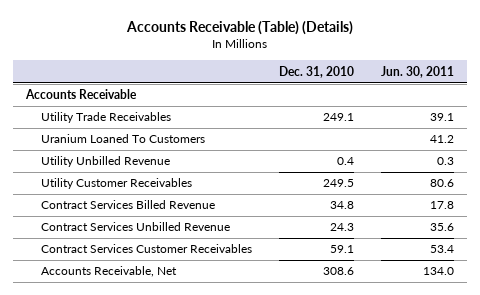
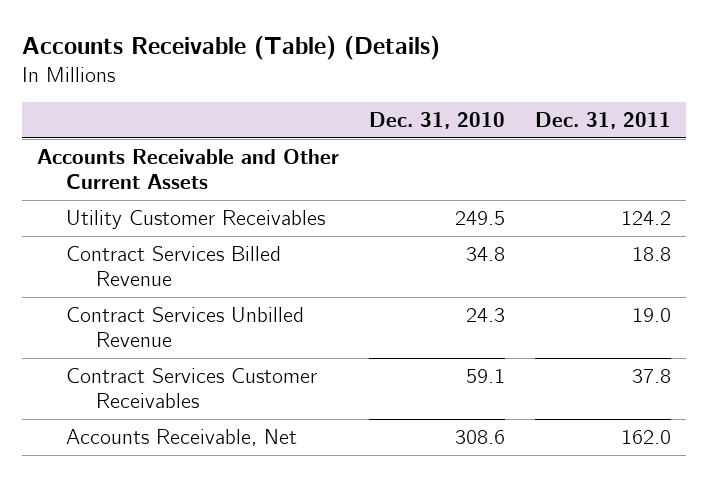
- | Dec. 31, 2010 | Jun. 30, 2011
+ | Dec. 31, 2010 | Dec. 31, 2011
- Accounts Receivable
- Utility Trade Receivables | 249.1 | 39.1
- Uranium Loaned To Customers | | 41.2
- Utility Unbilled Revenue | 0.4 | 0.3
+ Accounts Receivable and Other Current Assets

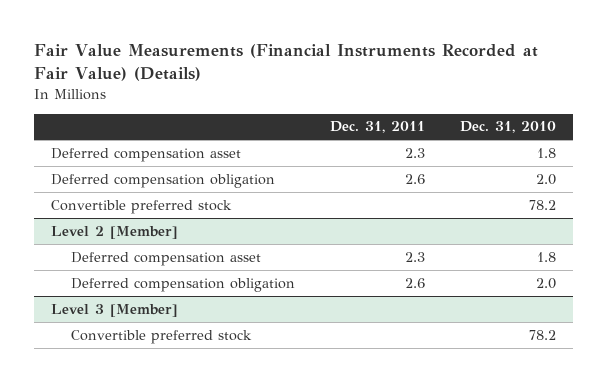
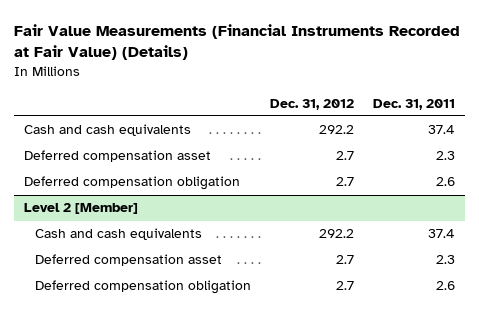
- | Dec. 31, 2011 | Dec. 31, 2010
+ | Dec. 31, 2012 | Dec. 31, 2011
+ Cash and cash equivalents | 292.2 | 37.4
- Convertible preferred stock | | 78.2
@ Level 2 [Member]
+ Cash and cash equivalents | 292.2 | 37.4
- Level 3 [Member]
- Convertible preferred stock | | 78.2

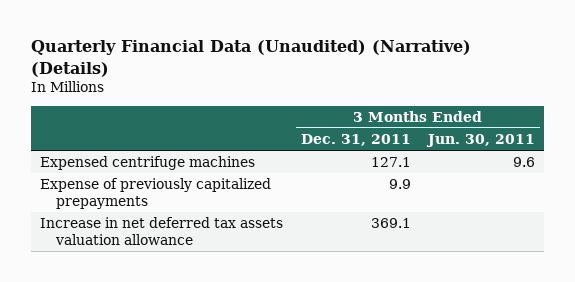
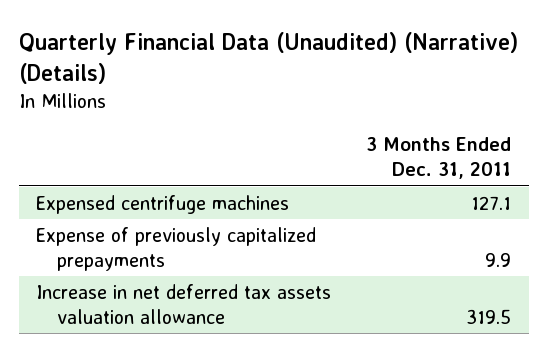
- | 3 Months Ended Dec. 31, 2011 | 3 Months Ended Jun. 30, 2011
+ | 3 Months Ended Dec. 31, 2011
- Increase in net deferred tax assets valuation allowance | 369.1 |
+ Increase in net deferred tax assets valuation allowance | 319.5

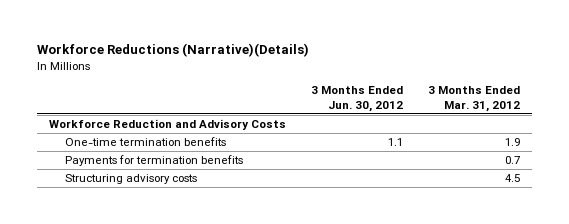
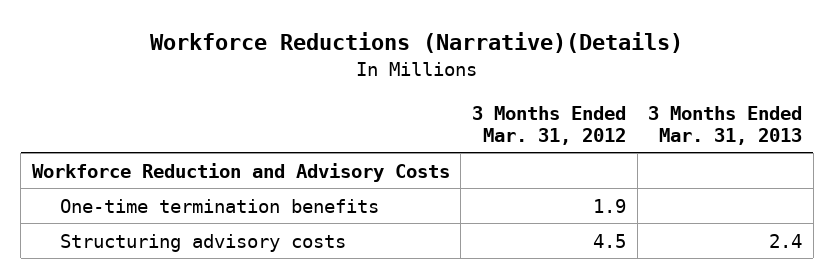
- | 3 Months Ended Jun. 30, 2012 | 3 Months Ended Mar. 31, 2012
+ | 3 Months Ended Mar. 31, 2012 | 3 Months Ended Mar. 31, 2013
- Payments for termination benefits | | 0.7

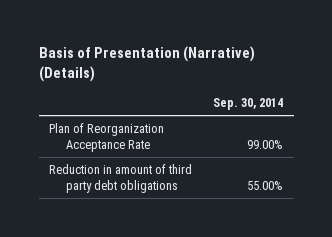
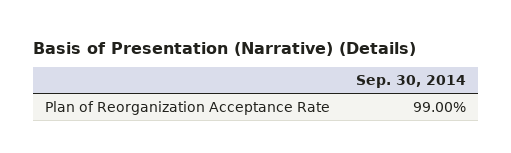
- Reduction in amount of third party debt obligations | 55.00%

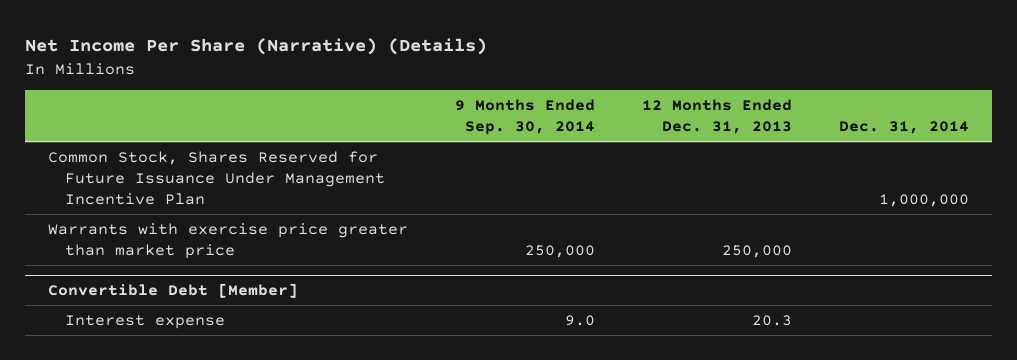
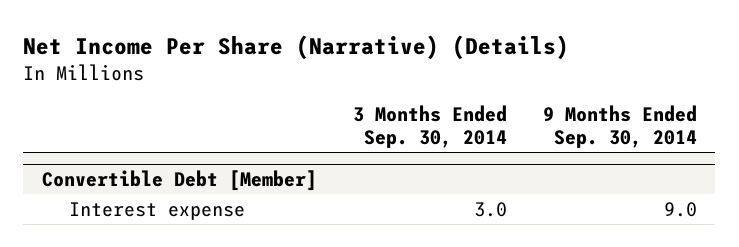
- | 9 Months Ended Sep. 30, 2014 | 12 Months Ended Dec. 31, 2013 | Dec. 31, 2014
+ | 3 Months Ended Sep. 30, 2014 | 9 Months Ended Sep. 30, 2014
- Common Stock, Shares Reserved for Future Issuance Under Management Incentive Plan | | | 1,000,000
- Warrants with exercise price greater than market price | 250,000 | 250,000 |

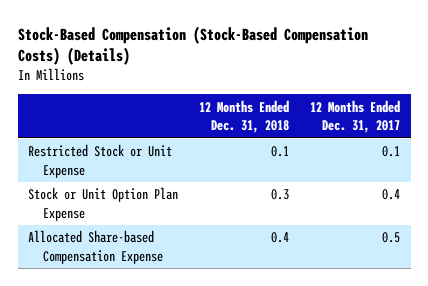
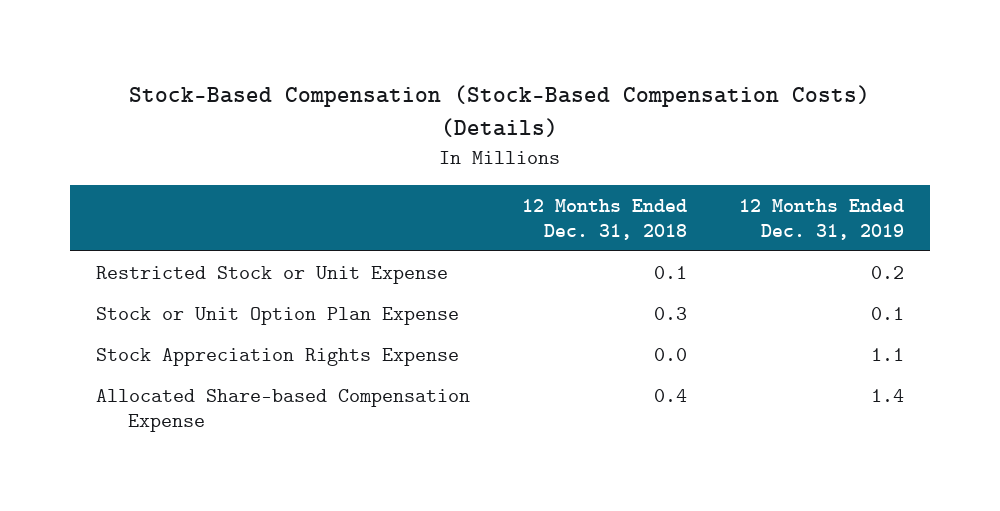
- | 12 Months Ended Dec. 31, 2018 | 12 Months Ended Dec. 31, 2017
+ | 12 Months Ended Dec. 31, 2018 | 12 Months Ended Dec. 31, 2019
+ Stock Appreciation Rights Expense | 0.0 | 1.1

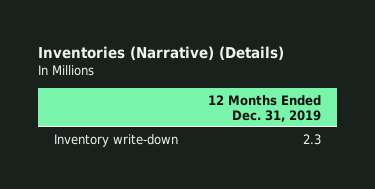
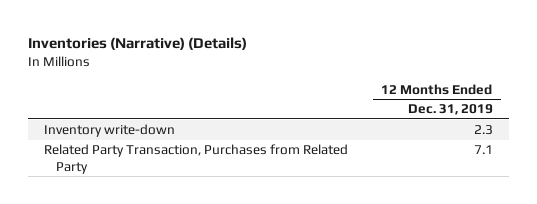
+ Related Party Transaction, Purchases from Related Party | 7.1

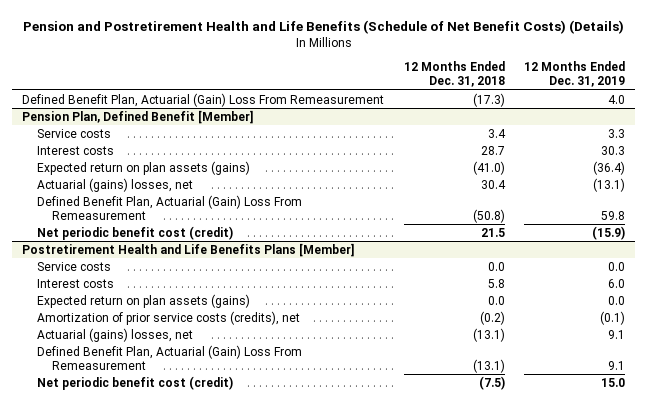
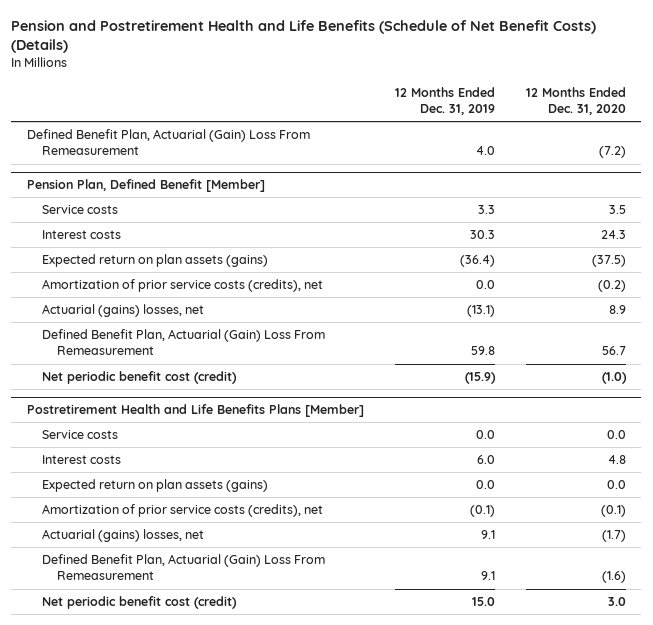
- | 12 Months Ended Dec. 31, 2018 | 12 Months Ended Dec. 31, 2019
+ | 12 Months Ended Dec. 31, 2019 | 12 Months Ended Dec. 31, 2020
@ Pension Plan, Defined Benefit [Member]
+ Amortization of prior service costs (credits), net | 0.0 | (0.2)

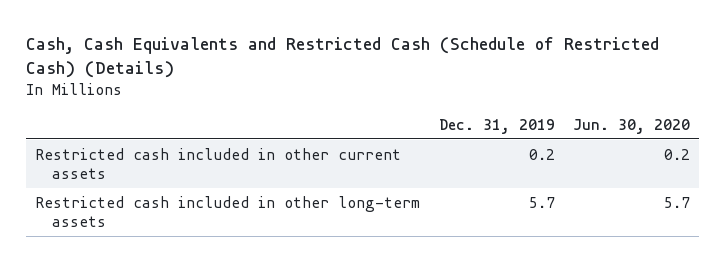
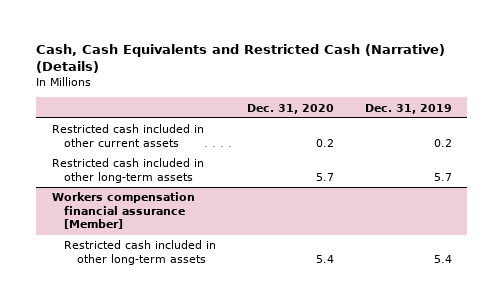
- Cash, Cash Equivalents and Restricted Cash (Schedule of Restricted Cash) (Details)
+ Cash, Cash Equivalents and Restricted Cash (Narrative) (Details)
- | Dec. 31, 2019 | Jun. 30, 2020
+ | Dec. 31, 2020 | Dec. 31, 2019
+ Workers compensation financial assurance [Member]
+ Restricted cash included in other long-term assets | 5.4 | 5.4

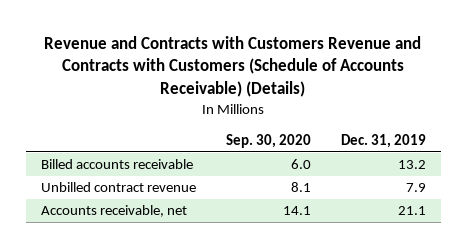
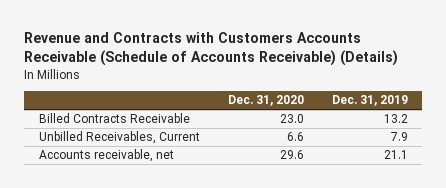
- Revenue and Contracts with Customers Revenue and Contracts with Customers (Schedule of Accounts Receivable) (Details)
+ Revenue and Contracts with Customers Accounts Receivable (Schedule of Accounts Receivable) (Details)
- | Sep. 30, 2020 | Dec. 31, 2019
+ | Dec. 31, 2020 | Dec. 31, 2019
- Billed accounts receivable | 6.0 | 13.2
- Unbilled contract revenue | 8.1 | 7.9
+ Billed Contracts Receivable | 23.0 | 13.2
+ Unbilled Receivables, Current | 6.6 | 7.9

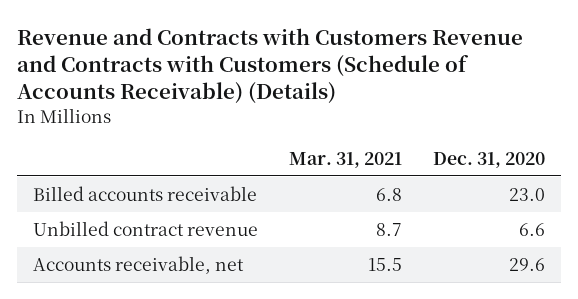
- Revenue and Contracts with Customers Accounts Receivable (Schedule of Accounts Receivable) (Details)
+ Revenue and Contracts with Customers Revenue and Contracts with Customers (Schedule of Accounts Receivable) (Details)
- | Dec. 31, 2020 | Dec. 31, 2019
+ | Mar. 31, 2021 | Dec. 31, 2020
- Billed Contracts Receivable | 23.0 | 13.2
- Unbilled Receivables, Current | 6.6 | 7.9
+ Billed accounts receivable | 6.8 | 23.0
+ Unbilled contract revenue | 8.7 | 6.6

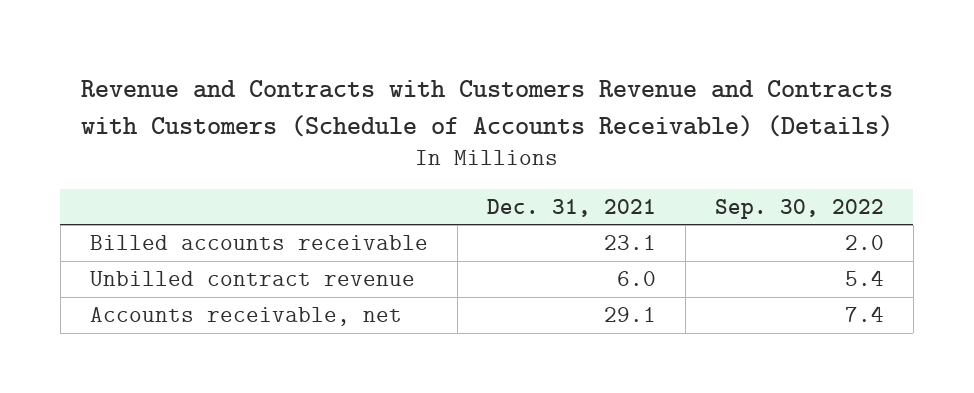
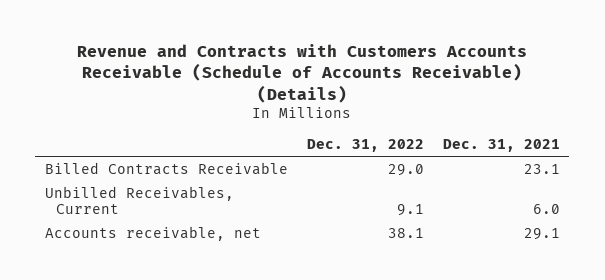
- Revenue and Contracts with Customers Revenue and Contracts with Customers (Schedule of Accounts Receivable) (Details)
+ Revenue and Contracts with Customers Accounts Receivable (Schedule of Accounts Receivable) (Details)
- | Dec. 31, 2021 | Sep. 30, 2022
+ | Dec. 31, 2022 | Dec. 31, 2021
- Billed accounts receivable | 23.1 | 2.0
- Unbilled contract revenue | 6.0 | 5.4
+ Billed Contracts Receivable | 29.0 | 23.1
+ Unbilled Receivables, Current | 9.1 | 6.0

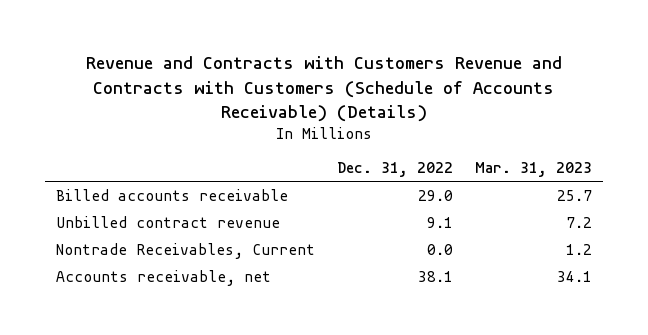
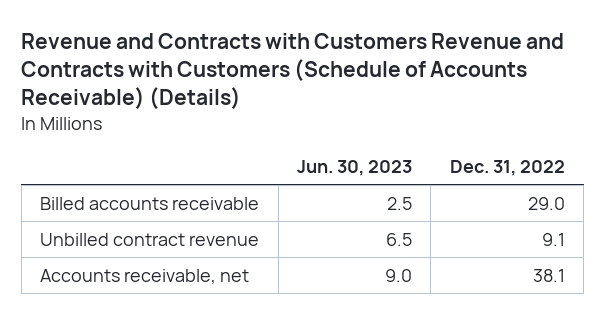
- | Dec. 31, 2022 | Mar. 31, 2023
+ | Jun. 30, 2023 | Dec. 31, 2022
- Nontrade Receivables, Current | 0.0 | 1.2

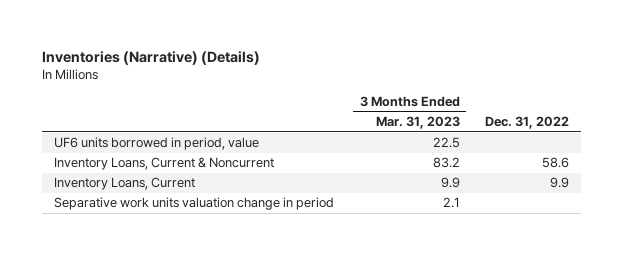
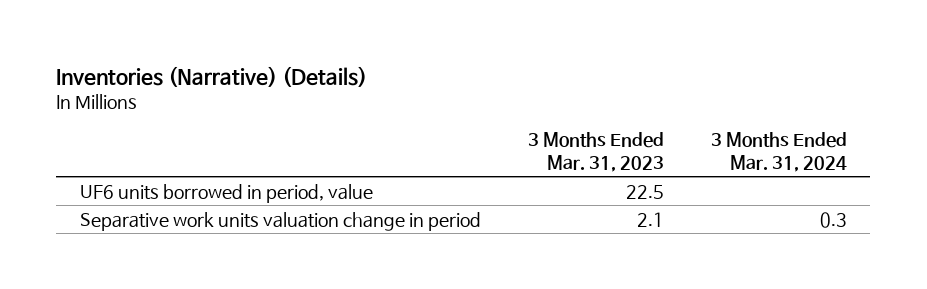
- | 3 Months Ended Mar. 31, 2023 | Dec. 31, 2022
+ | 3 Months Ended Mar. 31, 2023 | 3 Months Ended Mar. 31, 2024
- Inventory Loans, Current & Noncurrent | 83.2 | 58.6
- Inventory Loans, Current | 9.9 | 9.9

